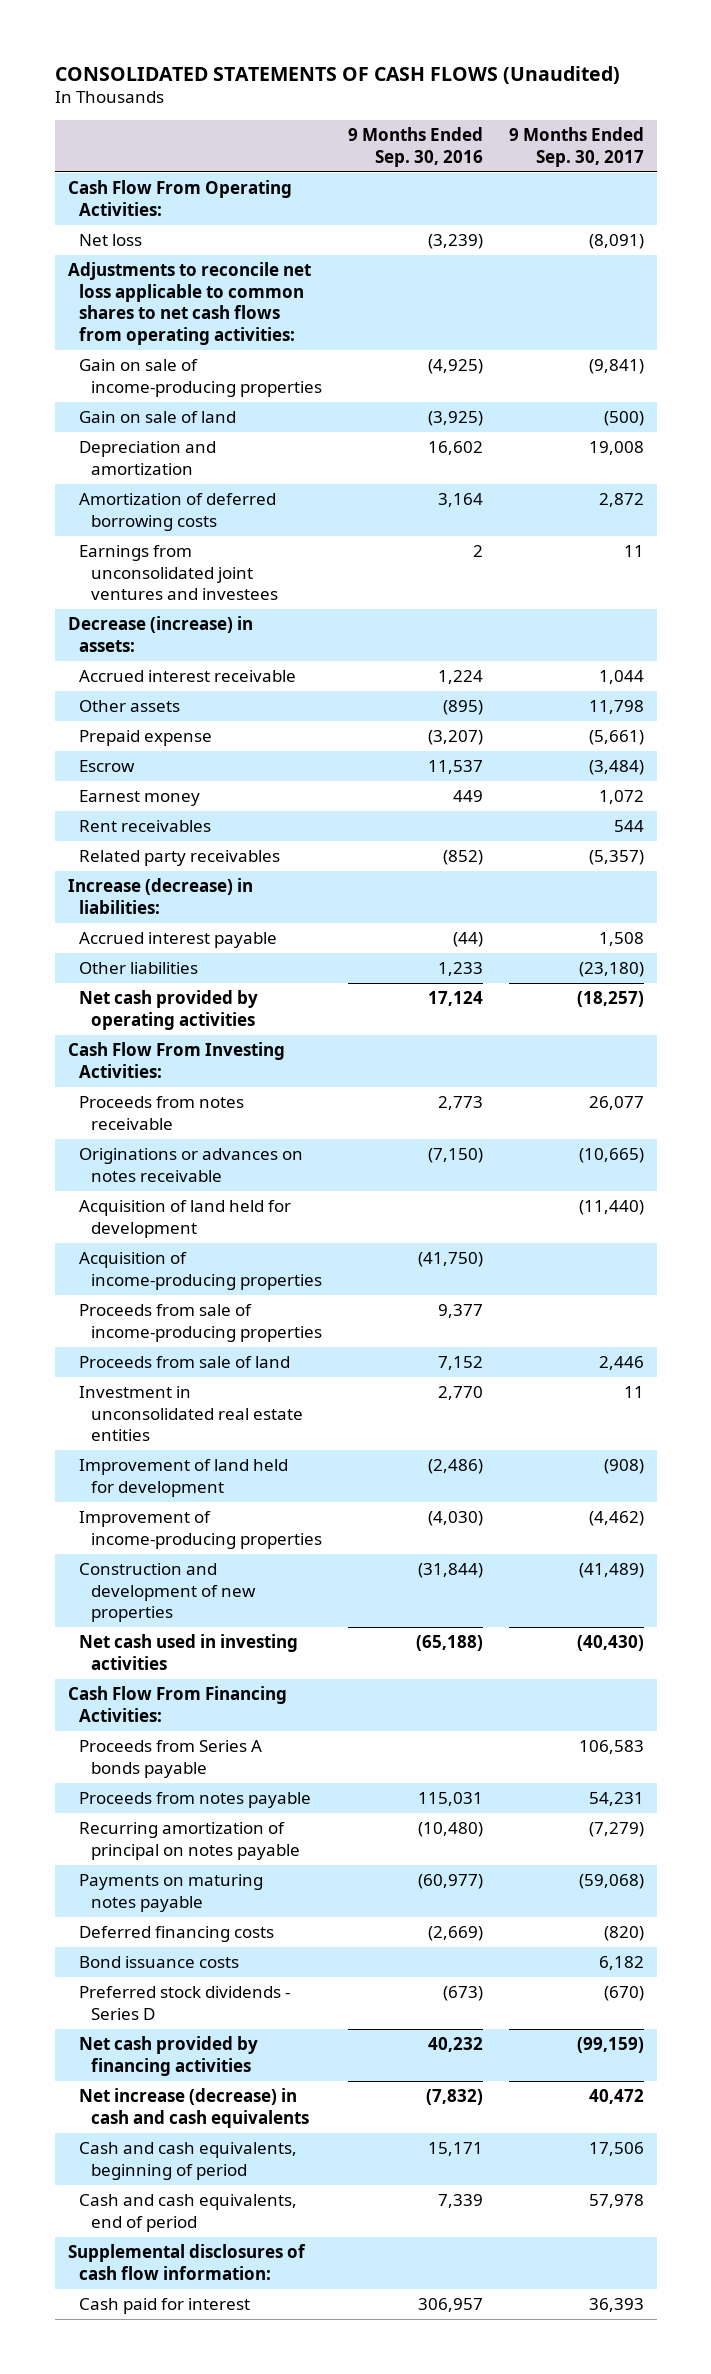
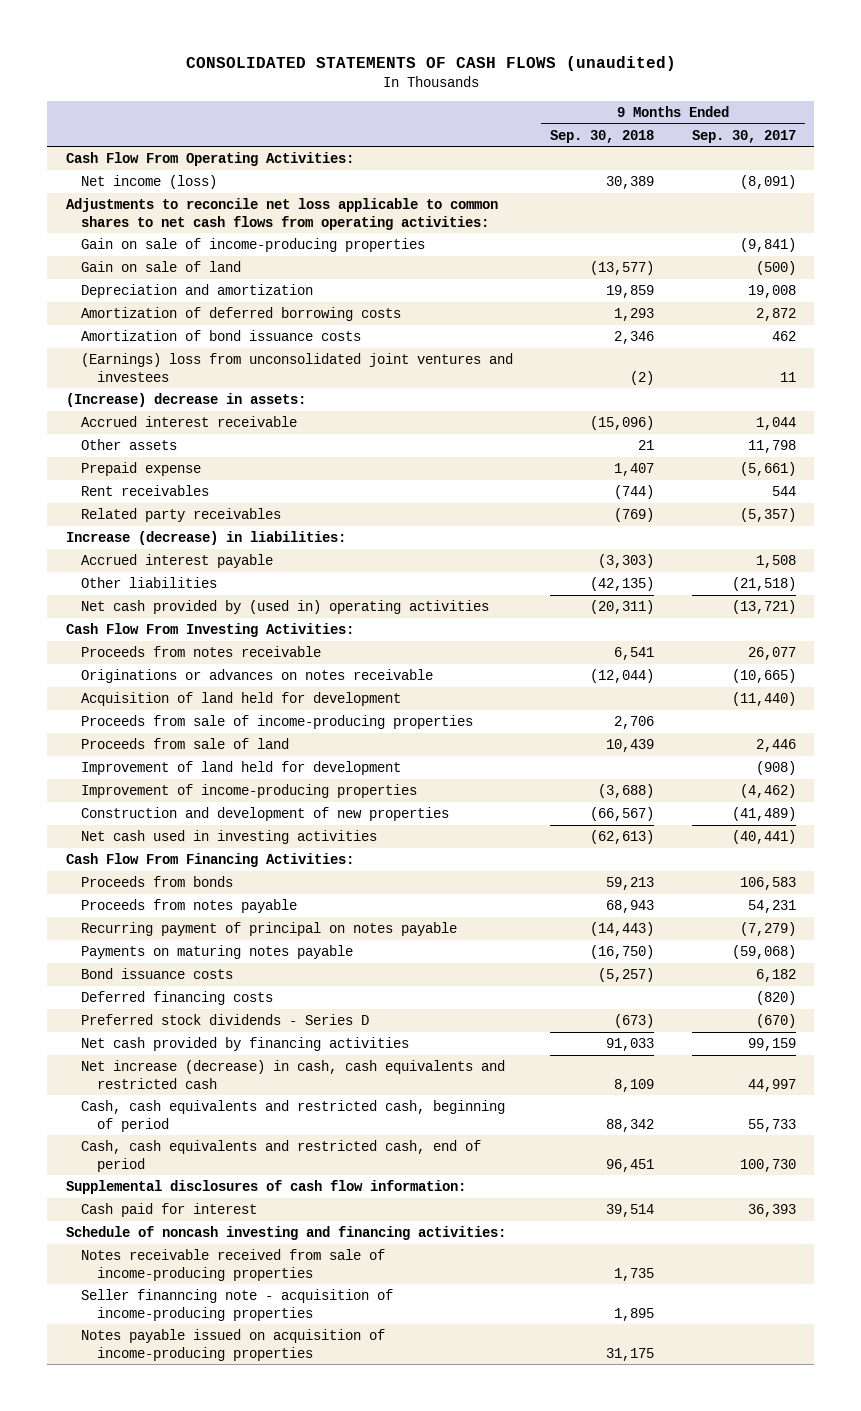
- CONSOLIDATED STATEMENTS OF CASH FLOWS (Unaudited)
+ CONSOLIDATED STATEMENTS OF CASH FLOWS (unaudited)
- | 9 Months Ended Sep. 30, 2016 | 9 Months Ended Sep. 30, 2017
+ | 9 Months Ended Sep. 30, 2018 | 9 Months Ended Sep. 30, 2017
- Net loss | (3,239) | (8,091)
+ Net income (loss) | 30,389 | (8,091)
- Earnings from unconsolidated joint ventures and investees | 2 | 11
- Decrease (increase) in assets:
+ Amortization of bond issuance costs | 2,346 | 462
+ (Earnings) loss from unconsolidated joint ventures and investees | (2) | 11
+ (Increase) decrease in assets:
- Escrow | 11,537 | (3,484)
- Earnest money | 449 | 1,072
- Other liabilities | 1,233 | (23,180)
- Net cash provided by operating activities | 17,124 | (18,257)
+ Other liabilities | (42,135) | (21,518)
+ Net cash provided by (used in) operating activities | (20,311) | (13,721)
- Acquisition of income-producing properties | (41,750) |
- Investment in unconsolidated real estate entities | 2,770 | 11
- Net cash used in investing activities | (65,188) | (40,430)
+ Net cash used in investing activities | (62,613) | (40,441)
- Proceeds from Series A bonds payable | | 106,583
+ Proceeds from bonds | 59,213 | 106,583
- Recurring amortization of principal on notes payable | (10,480) | (7,279)
+ Recurring payment of principal on notes payable | (14,443) | (7,279)
moved down: Deferred financing costs | | (820)
- Net cash provided by financing activities | 40,232 | (99,159)
- Net increase (decrease) in cash and cash equivalents | (7,832) | 40,472
- Cash and cash equivalents, beginning of period | 15,171 | 17,506
- Cash and cash equivalents, end of period | 7,339 | 57,978
+ Net cash provided by financing activities | 91,033 | 99,159
+ Net increase (decrease) in cash, cash equivalents and restricted cash | 8,109 | 44,997
+ Cash, cash equivalents and restricted cash, beginning of period | 88,342 | 55,733
+ Cash, cash equivalents and restricted cash, end of period | 96,451 | 100,730
+ Schedule of noncash investing and financing activities:
+ Notes receivable received from sale of income-producing properties | 1,735 |
+ Seller finanncing note - acquisition of income-producing properties | 1,895 |
+ Notes payable issued on acquisition of income-producing properties | 31,175 |

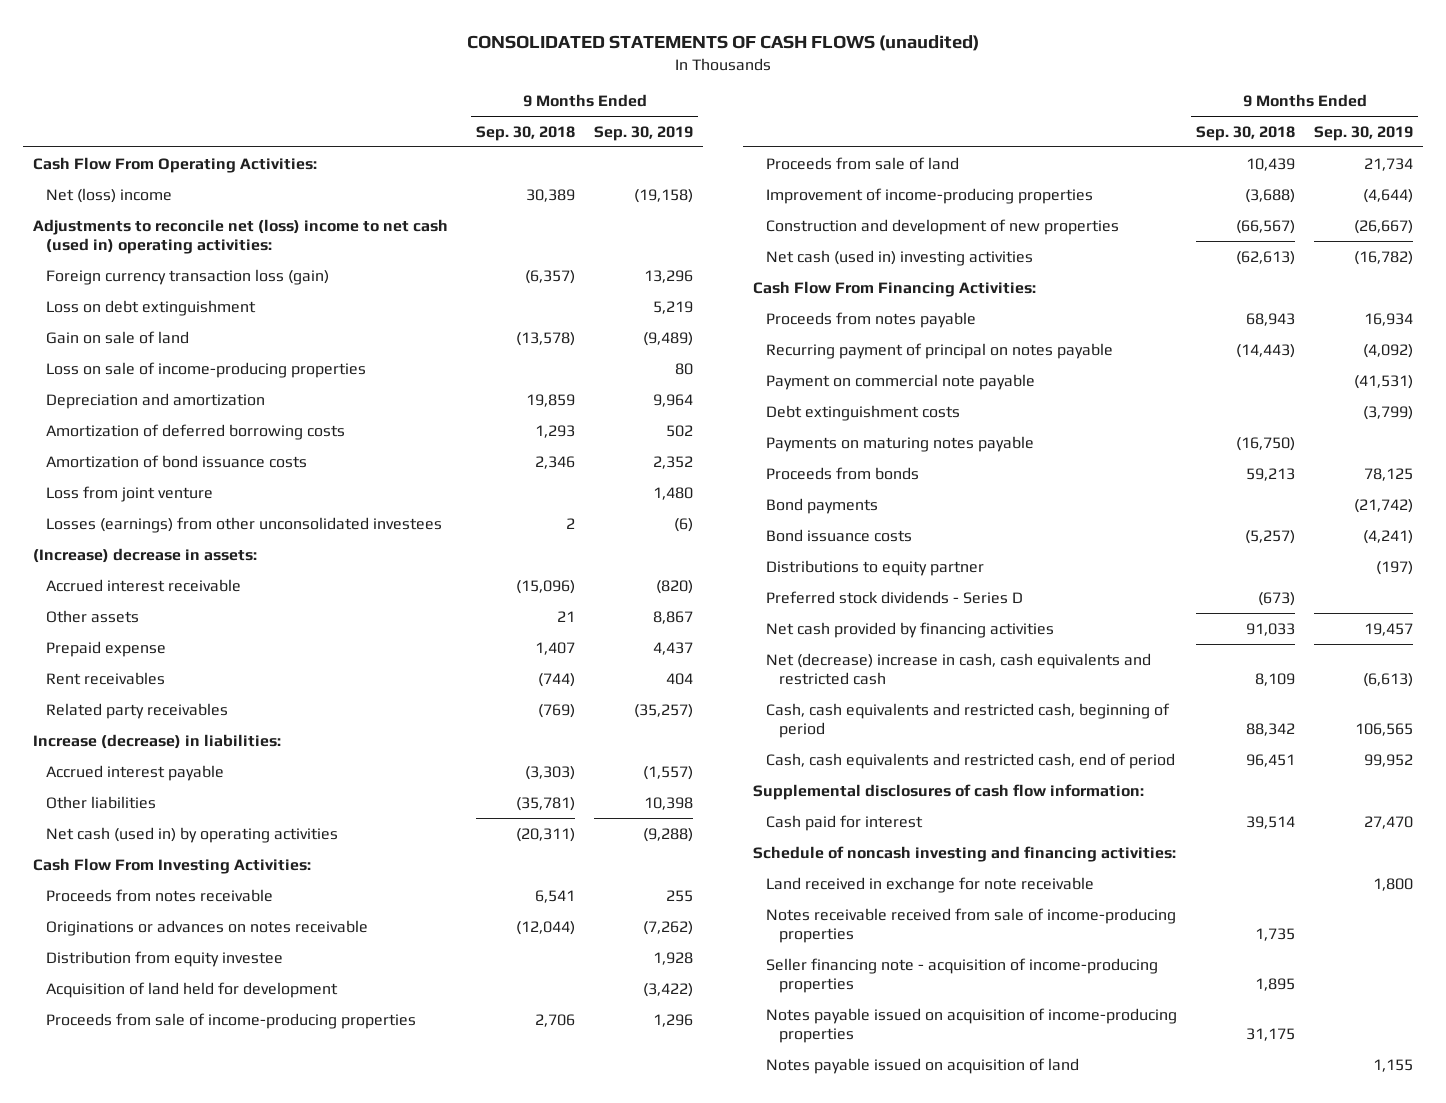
- | 9 Months Ended Sep. 30, 2018 | 9 Months Ended Sep. 30, 2017
+ | 9 Months Ended Sep. 30, 2018 | 9 Months Ended Sep. 30, 2019
- Net income (loss) | 30,389 | (8,091)
- Adjustments to reconcile net loss applicable to common shares to net cash flows from operating activities:
- Gain on sale of income-producing properties | | (9,841)
- Gain on sale of land | (13,577) | (500)
+ Net (loss) income | 30,389 | (19,158)
+ Adjustments to reconcile net (loss) income to net cash (used in) operating activities:
+ Foreign currency transaction loss (gain) | (6,357) | 13,296
+ Loss on debt extinguishment | | 5,219
+ Gain on sale of land | (13,578) | (9,489)
+ Loss on sale of income-producing properties | | 80
- (Earnings) loss from unconsolidated joint ventures and investees | (2) | 11
+ Loss from joint venture | | 1,480
+ Losses (earnings) from other unconsolidated investees | 2 | (6)
- Other liabilities | (42,135) | (21,518)
- Net cash provided by (used in) operating activities | (20,311) | (13,721)
+ Other liabilities | (35,781) | 10,398
+ Net cash (used in) by operating activities | (20,311) | (9,288)
+ Distribution from equity investee | | 1,928
- Improvement of land held for development | | (908)
- Net cash used in investing activities | (62,613) | (40,441)
+ Net cash (used in) investing activities | (62,613) | (16,782)
+ Payment on commercial note payable | | (41,531)
+ Debt extinguishment costs | | (3,799)
moved down: Proceeds from bonds | 59,213 | 78,125
+ Bond payments | | (21,742)
- Deferred financing costs | | (820)
+ Distributions to equity partner | | (197)
- Net increase (decrease) in cash, cash equivalents and restricted cash | 8,109 | 44,997
+ Net (decrease) increase in cash, cash equivalents and restricted cash | 8,109 | (6,613)
+ Land received in exchange for note receivable | | 1,800
- Seller finanncing note - acquisition of income-producing properties | 1,895 |
+ Seller financing note - acquisition of income-producing properties | 1,895 |
+ Notes payable issued on acquisition of land | | 1,155

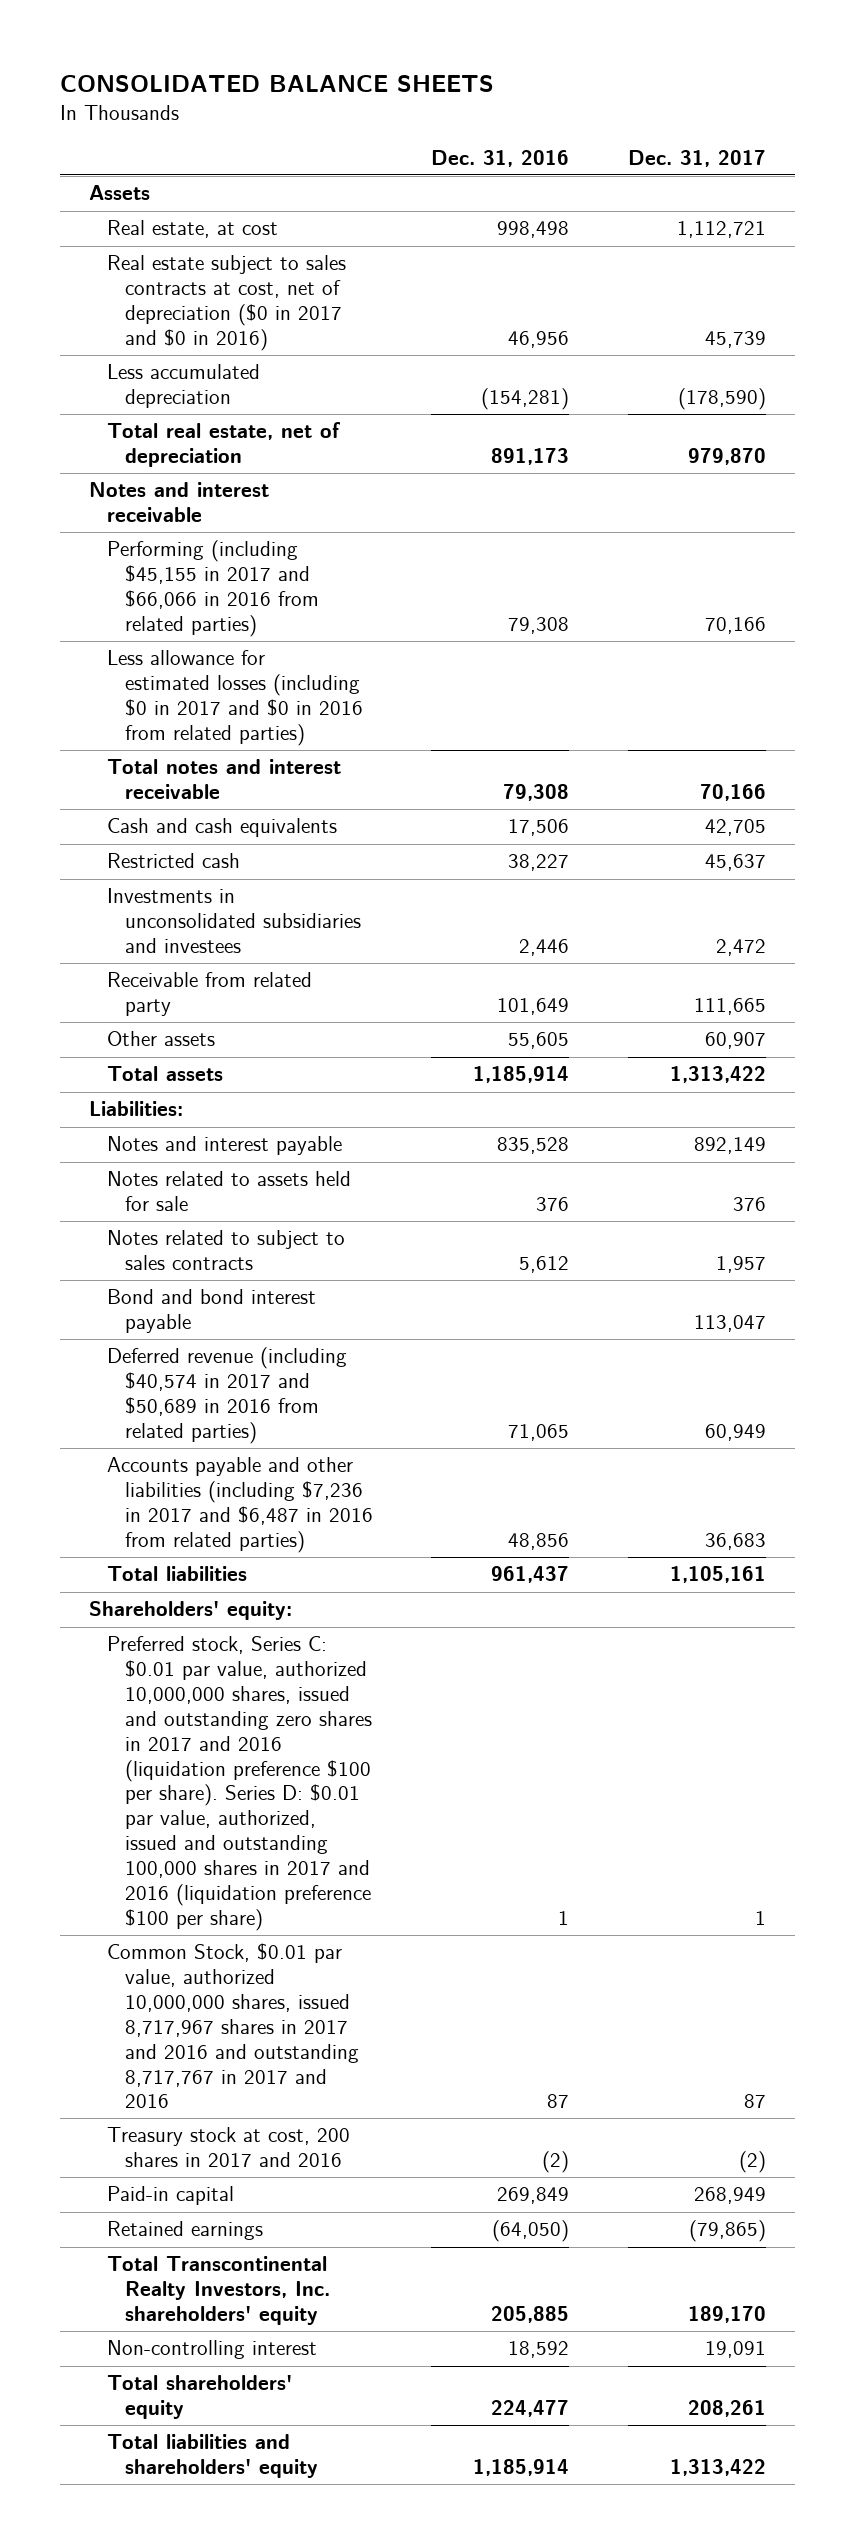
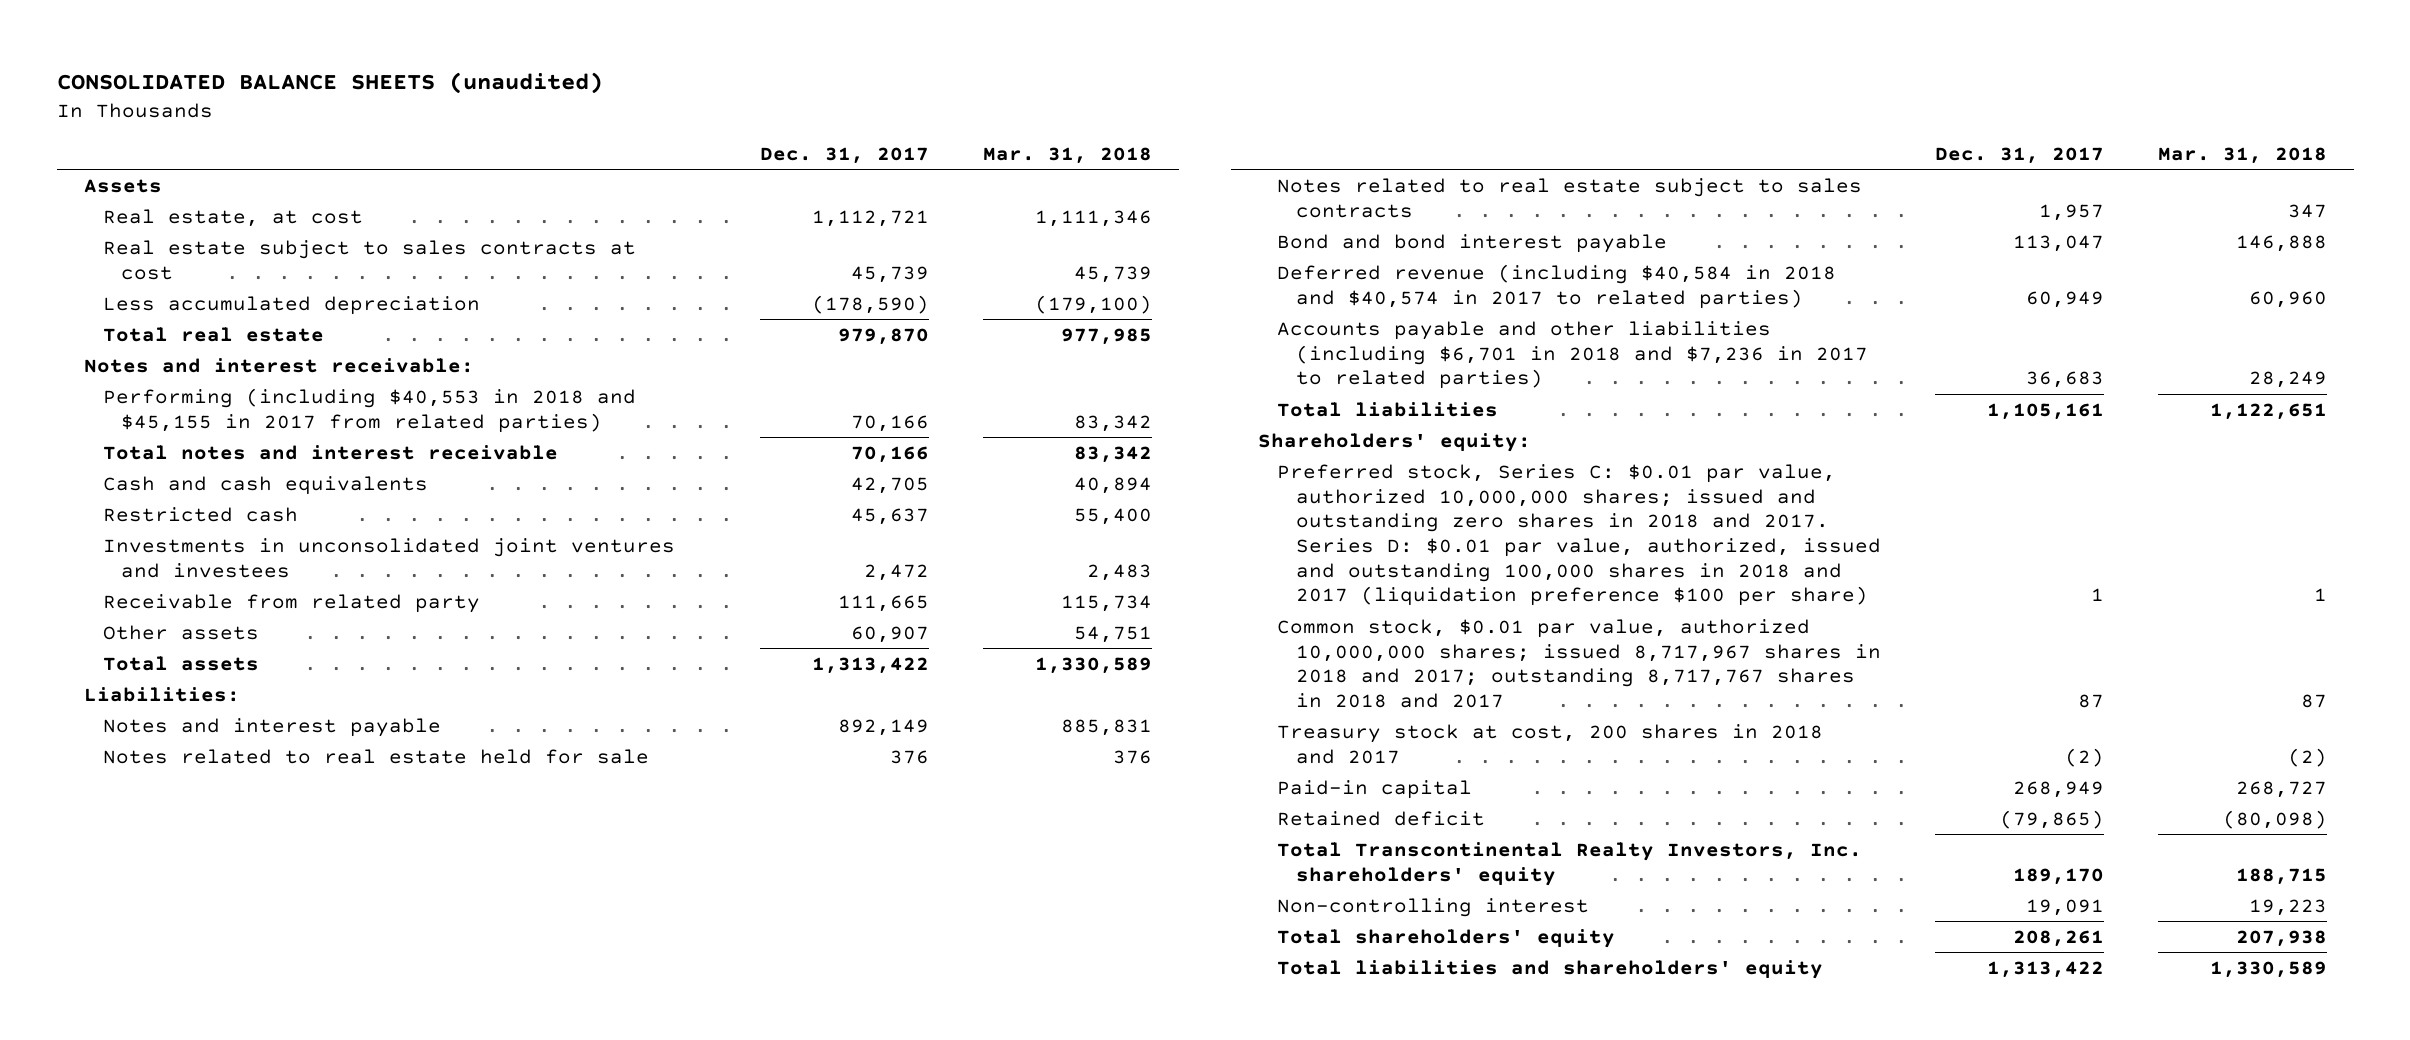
- CONSOLIDATED BALANCE SHEETS
+ CONSOLIDATED BALANCE SHEETS (unaudited)
- | Dec. 31, 2016 | Dec. 31, 2017
+ | Dec. 31, 2017 | Mar. 31, 2018
- Real estate subject to sales contracts at cost, net of depreciation ($0 in 2017 and $0 in 2016) | 46,956 | 45,739
+ Real estate subject to sales contracts at cost | 45,739 | 45,739
- Total real estate, net of depreciation | 891,173 | 979,870
- Notes and interest receivable
- Performing (including $45,155 in 2017 and $66,066 in 2016 from related parties) | 79,308 | 70,166
- Less allowance for estimated losses (including $0 in 2017 and $0 in 2016 from related parties)
+ Total real estate | 979,870 | 977,985
+ Notes and interest receivable:
+ Performing (including $40,553 in 2018 and $45,155 in 2017 from related parties) | 70,166 | 83,342
- Investments in unconsolidated subsidiaries and investees | 2,446 | 2,472
+ Investments in unconsolidated joint ventures and investees | 2,472 | 2,483
- Notes related to assets held for sale | 376 | 376
- Notes related to subject to sales contracts | 5,612 | 1,957
+ Notes related to real estate held for sale | 376 | 376
+ Notes related to real estate subject to sales contracts | 1,957 | 347
- Deferred revenue (including $40,574 in 2017 and $50,689 in 2016 from related parties) | 71,065 | 60,949
- Accounts payable and other liabilities (including $7,236 in 2017 and $6,487 in 2016 from related parties) | 48,856 | 36,683
+ Deferred revenue (including $40,584 in 2018 and $40,574 in 2017 to related parties) | 60,949 | 60,960
+ Accounts payable and other liabilities (including $6,701 in 2018 and $7,236 in 2017 to related parties) | 36,683 | 28,249
- Preferred stock, Series C: $0.01 par value, authorized 10,000,000 shares, issued and outstanding zero shares in 2017 and 2016 (liquidation preference $100 per share). Series D: $0.01 par value, authorized, issued and outstanding 100,000 shares in 2017 and 2016 (liquidation preference $100 per share) | 1 | 1
- Common Stock, $0.01 par value, authorized 10,000,000 shares, issued 8,717,967 shares in 2017 and 2016 and outstanding 8,717,767 in 2017 and 2016 | 87 | 87
- Treasury stock at cost, 200 shares in 2017 and 2016 | (2) | (2)
+ Preferred stock, Series C: $0.01 par value, authorized 10,000,000 shares; issued and outstanding zero shares in 2018 and 2017. Series D: $0.01 par value, authorized, issued and outstanding 100,000 shares in 2018 and 2017 (liquidation preference $100 per share) | 1 | 1
+ Common stock, $0.01 par value, authorized 10,000,000 shares; issued 8,717,967 shares in 2018 and 2017; outstanding 8,717,767 shares in 2018 and 2017 | 87 | 87
+ Treasury stock at cost, 200 shares in 2018 and 2017 | (2) | (2)
- Retained earnings | (64,050) | (79,865)
+ Retained deficit | (79,865) | (80,098)

